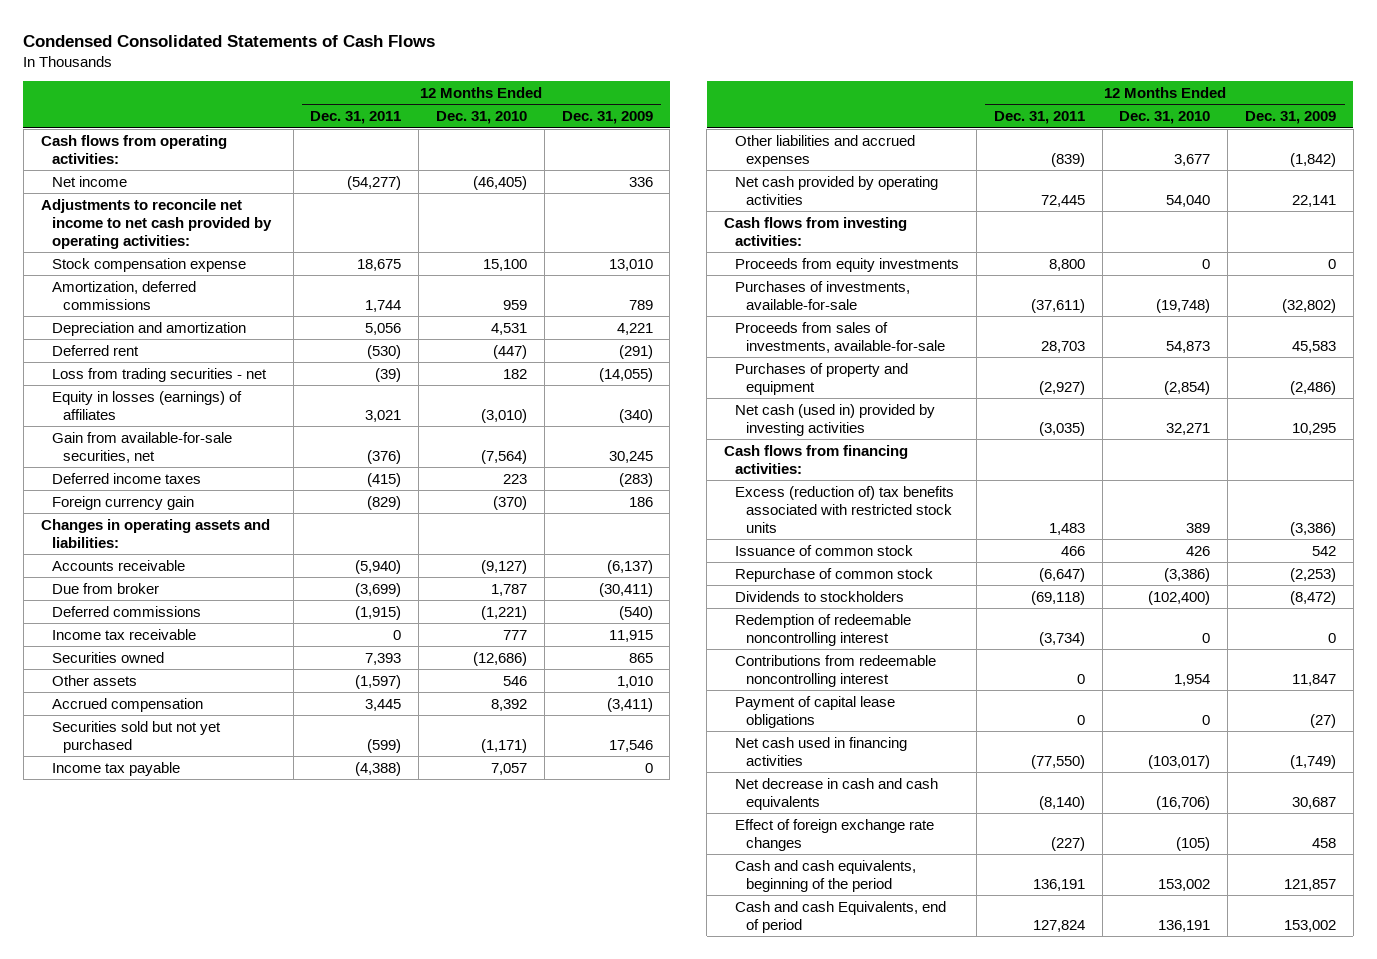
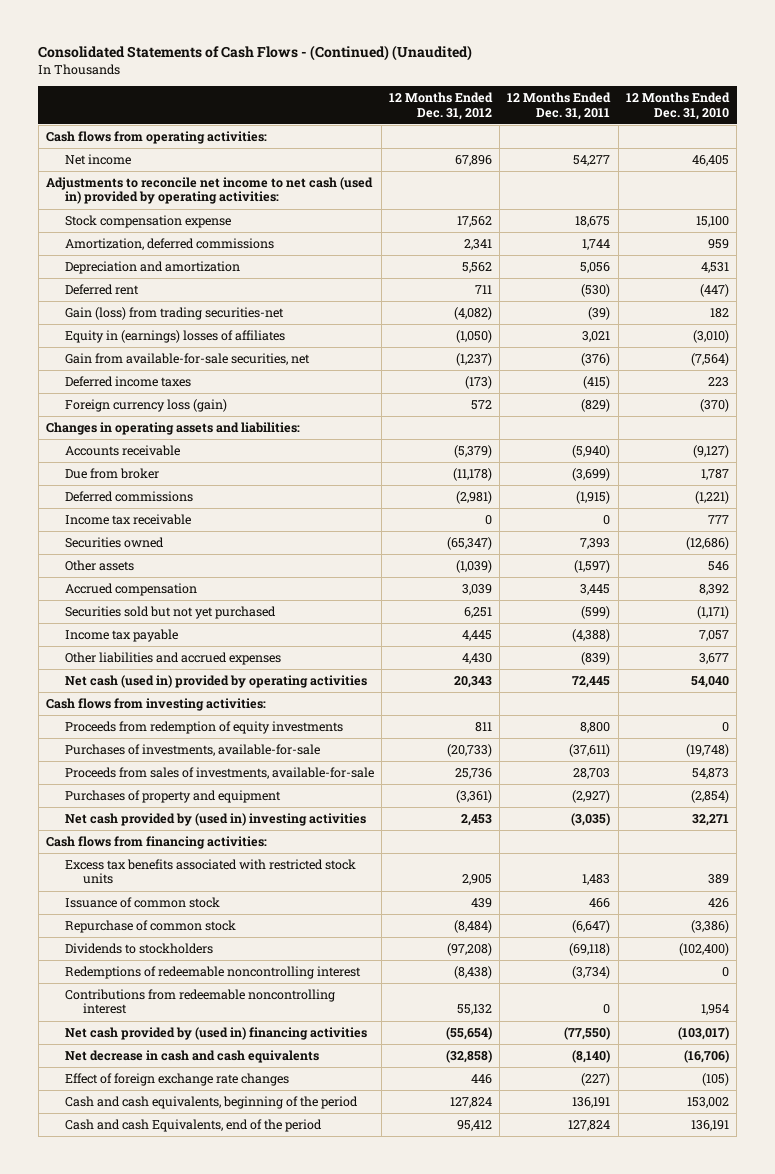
- Condensed Consolidated Statements of Cash Flows
+ Consolidated Statements of Cash Flows - (Continued) (Unaudited)
- | 12 Months Ended Dec. 31, 2011 | 12 Months Ended Dec. 31, 2010 | 12 Months Ended Dec. 31, 2009
+ | 12 Months Ended Dec. 31, 2012 | 12 Months Ended Dec. 31, 2011 | 12 Months Ended Dec. 31, 2010
- Net income | (54,277) | (46,405) | 336
- Adjustments to reconcile net income to net cash provided by operating activities:
+ Net income | 67,896 | 54,277 | 46,405
+ Adjustments to reconcile net income to net cash (used in) provided by operating activities:
- Loss from trading securities - net | (39) | 182 | (14,055)
- Equity in losses (earnings) of affiliates | 3,021 | (3,010) | (340)
+ Gain (loss) from trading securities-net | (4,082) | (39) | 182
+ Equity in (earnings) losses of affiliates | (1,050) | 3,021 | (3,010)
- Foreign currency gain | (829) | (370) | 186
+ Foreign currency loss (gain) | 572 | (829) | (370)
- Net cash provided by operating activities | 72,445 | 54,040 | 22,141
+ Net cash (used in) provided by operating activities | 20,343 | 72,445 | 54,040
- Proceeds from equity investments | 8,800 | 0 | 0
+ Proceeds from redemption of equity investments | 811 | 8,800 | 0
- Net cash (used in) provided by investing activities | (3,035) | 32,271 | 10,295
+ Net cash provided by (used in) investing activities | 2,453 | (3,035) | 32,271
- Excess (reduction of) tax benefits associated with restricted stock units | 1,483 | 389 | (3,386)
+ Excess tax benefits associated with restricted stock units | 2,905 | 1,483 | 389
- Redemption of redeemable noncontrolling interest | (3,734) | 0 | 0
+ Redemptions of redeemable noncontrolling interest | (8,438) | (3,734) | 0
- Payment of capital lease obligations | 0 | 0 | (27)
- Net cash used in financing activities | (77,550) | (103,017) | (1,749)
+ Net cash provided by (used in) financing activities | (55,654) | (77,550) | (103,017)
- Cash and cash Equivalents, end of period | 127,824 | 136,191 | 153,002
+ Cash and cash Equivalents, end of the period | 95,412 | 127,824 | 136,191

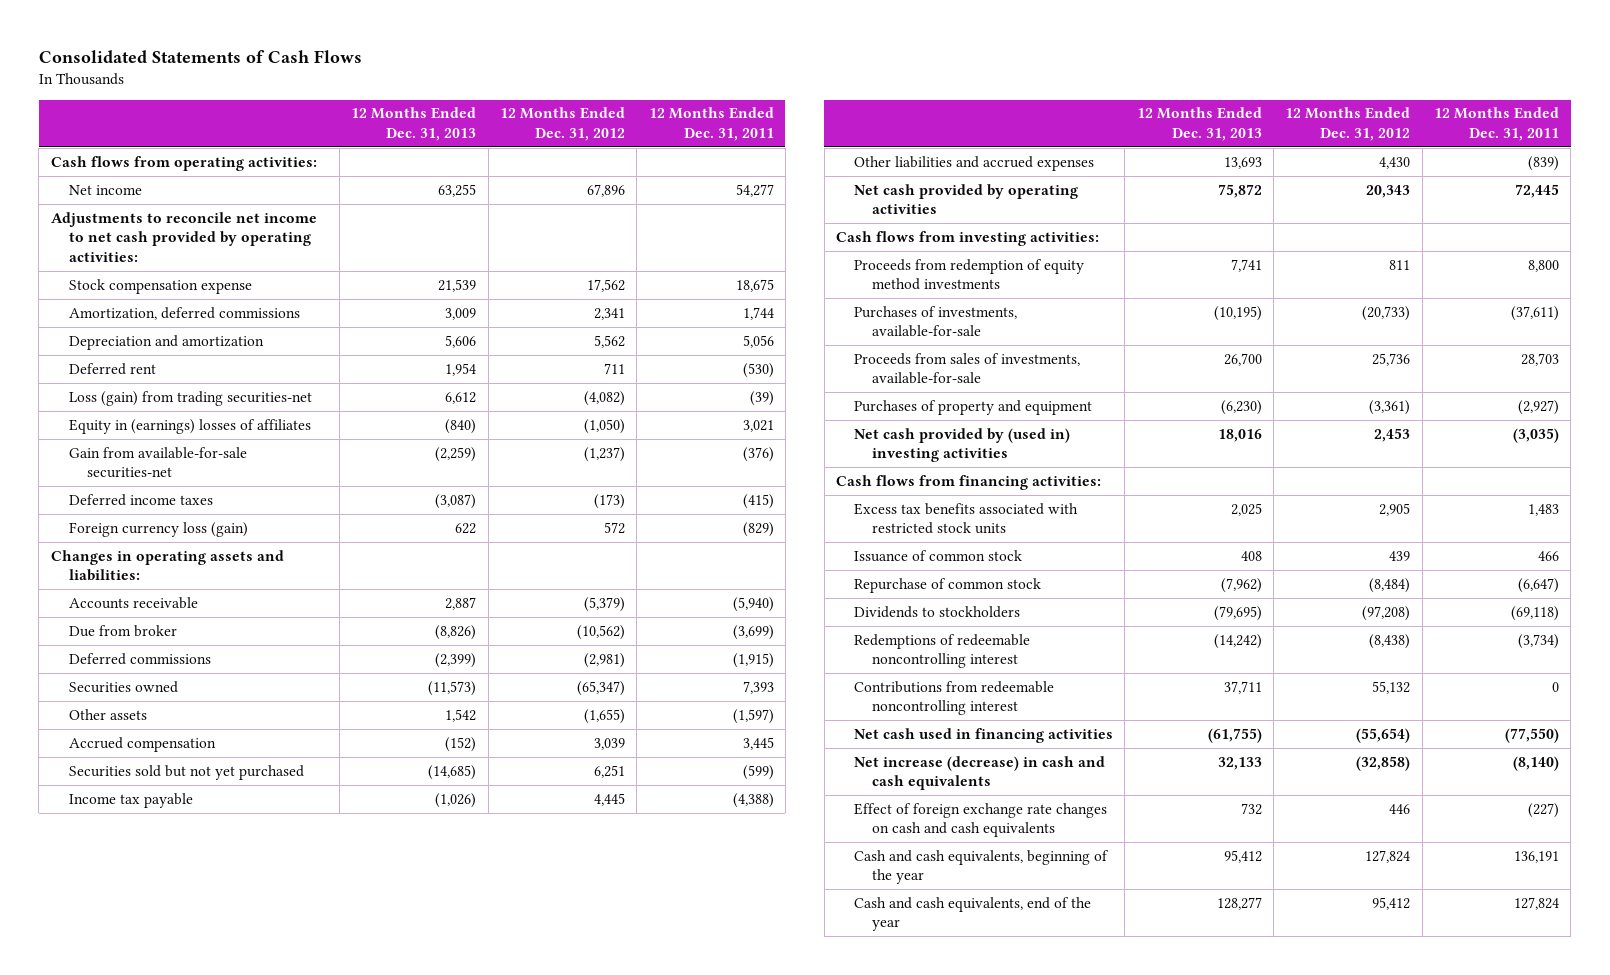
- Consolidated Statements of Cash Flows - (Continued) (Unaudited)
+ Consolidated Statements of Cash Flows
- | 12 Months Ended Dec. 31, 2012 | 12 Months Ended Dec. 31, 2011 | 12 Months Ended Dec. 31, 2010
+ | 12 Months Ended Dec. 31, 2013 | 12 Months Ended Dec. 31, 2012 | 12 Months Ended Dec. 31, 2011
- Adjustments to reconcile net income to net cash (used in) provided by operating activities:
+ Adjustments to reconcile net income to net cash provided by operating activities:
- Gain (loss) from trading securities-net | (4,082) | (39) | 182
+ Loss (gain) from trading securities-net | 6,612 | (4,082) | (39)
- Gain from available-for-sale securities, net | (1,237) | (376) | (7,564)
+ Gain from available-for-sale securities-net | (2,259) | (1,237) | (376)
- Due from broker | (11,178) | (3,699) | 1,787
+ Due from broker | (8,826) | (10,562) | (3,699)
- Income tax receivable | 0 | 0 | 777
- Other assets | (1,039) | (1,597) | 546
+ Other assets | 1,542 | (1,655) | (1,597)
- Net cash (used in) provided by operating activities | 20,343 | 72,445 | 54,040
+ Net cash provided by operating activities | 75,872 | 20,343 | 72,445
- Proceeds from redemption of equity investments | 811 | 8,800 | 0
+ Proceeds from redemption of equity method investments | 7,741 | 811 | 8,800
- Net cash provided by (used in) financing activities | (55,654) | (77,550) | (103,017)
- Net decrease in cash and cash equivalents | (32,858) | (8,140) | (16,706)
- Effect of foreign exchange rate changes | 446 | (227) | (105)
- Cash and cash equivalents, beginning of the period | 127,824 | 136,191 | 153,002
- Cash and cash Equivalents, end of the period | 95,412 | 127,824 | 136,191
+ Net cash used in financing activities | (61,755) | (55,654) | (77,550)
+ Net increase (decrease) in cash and cash equivalents | 32,133 | (32,858) | (8,140)
+ Effect of foreign exchange rate changes on cash and cash equivalents | 732 | 446 | (227)
+ Cash and cash equivalents, beginning of the year | 95,412 | 127,824 | 136,191
+ Cash and cash equivalents, end of the year | 128,277 | 95,412 | 127,824

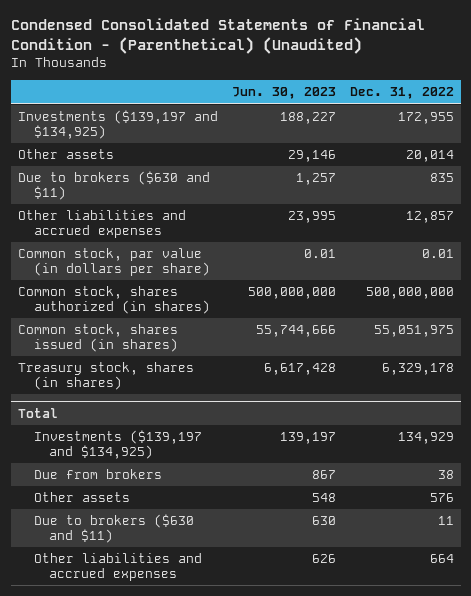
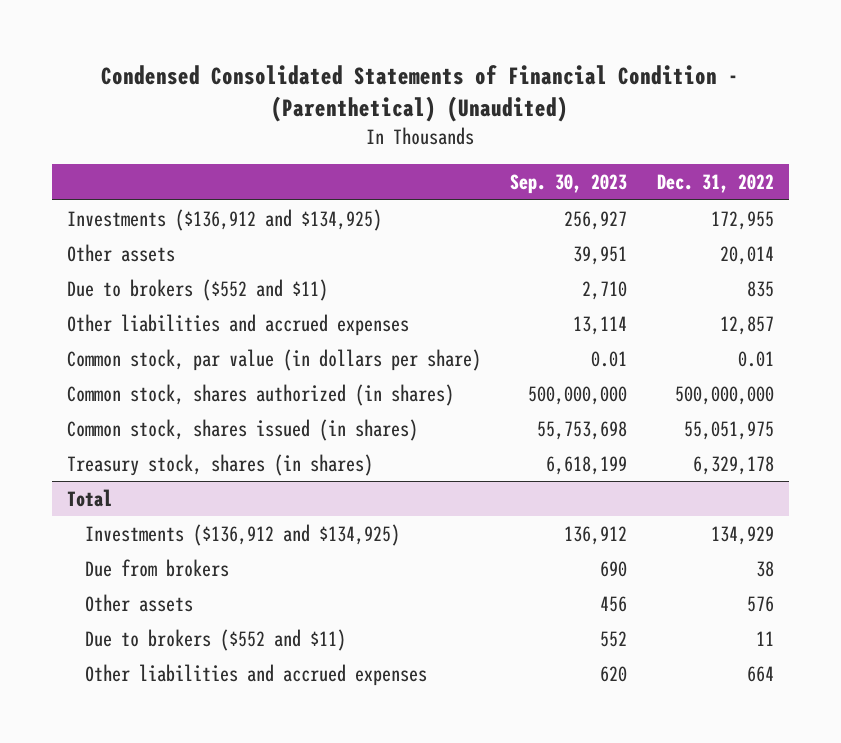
- | Jun. 30, 2023 | Dec. 31, 2022
+ | Sep. 30, 2023 | Dec. 31, 2022
- Investments ($139,197 and $134,925) | 188,227 | 172,955
+ Investments ($136,912 and $134,925) | 256,927 | 172,955
- Due to brokers ($630 and $11) | 1,257 | 835
+ Due to brokers ($552 and $11) | 2,710 | 835
@ Total
- Investments ($139,197 and $134,925) | 139,197 | 134,929
+ Investments ($136,912 and $134,925) | 136,912 | 134,929
- Due to brokers ($630 and $11) | 630 | 11
+ Due to brokers ($552 and $11) | 552 | 11

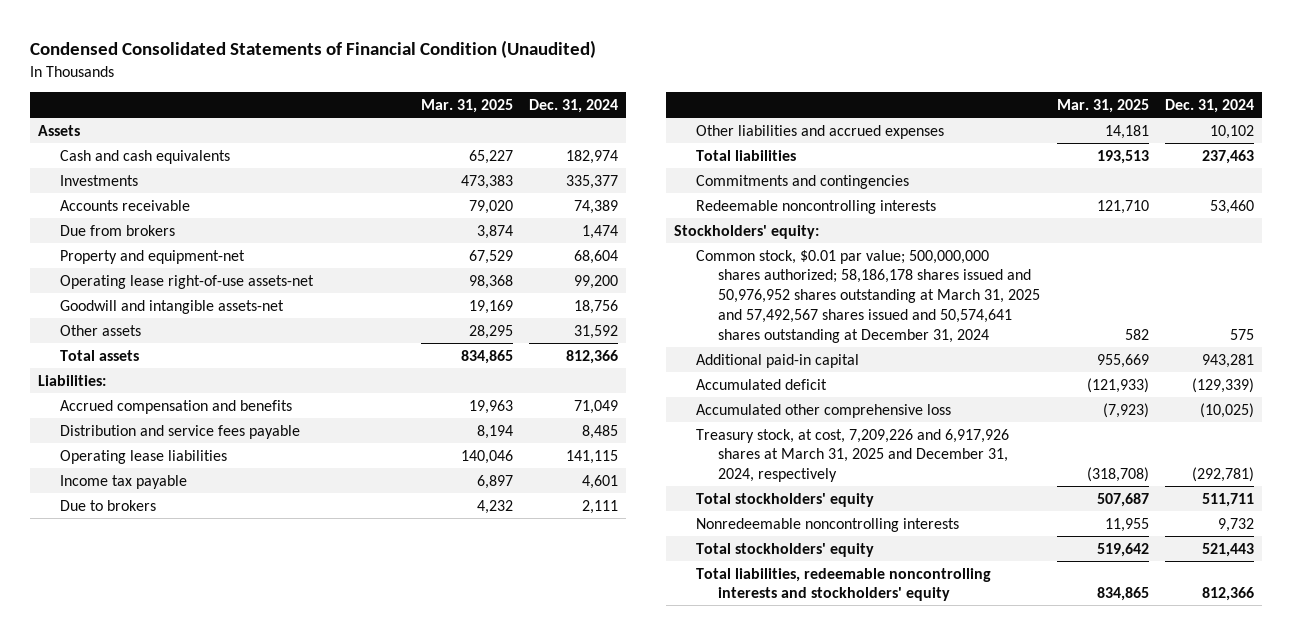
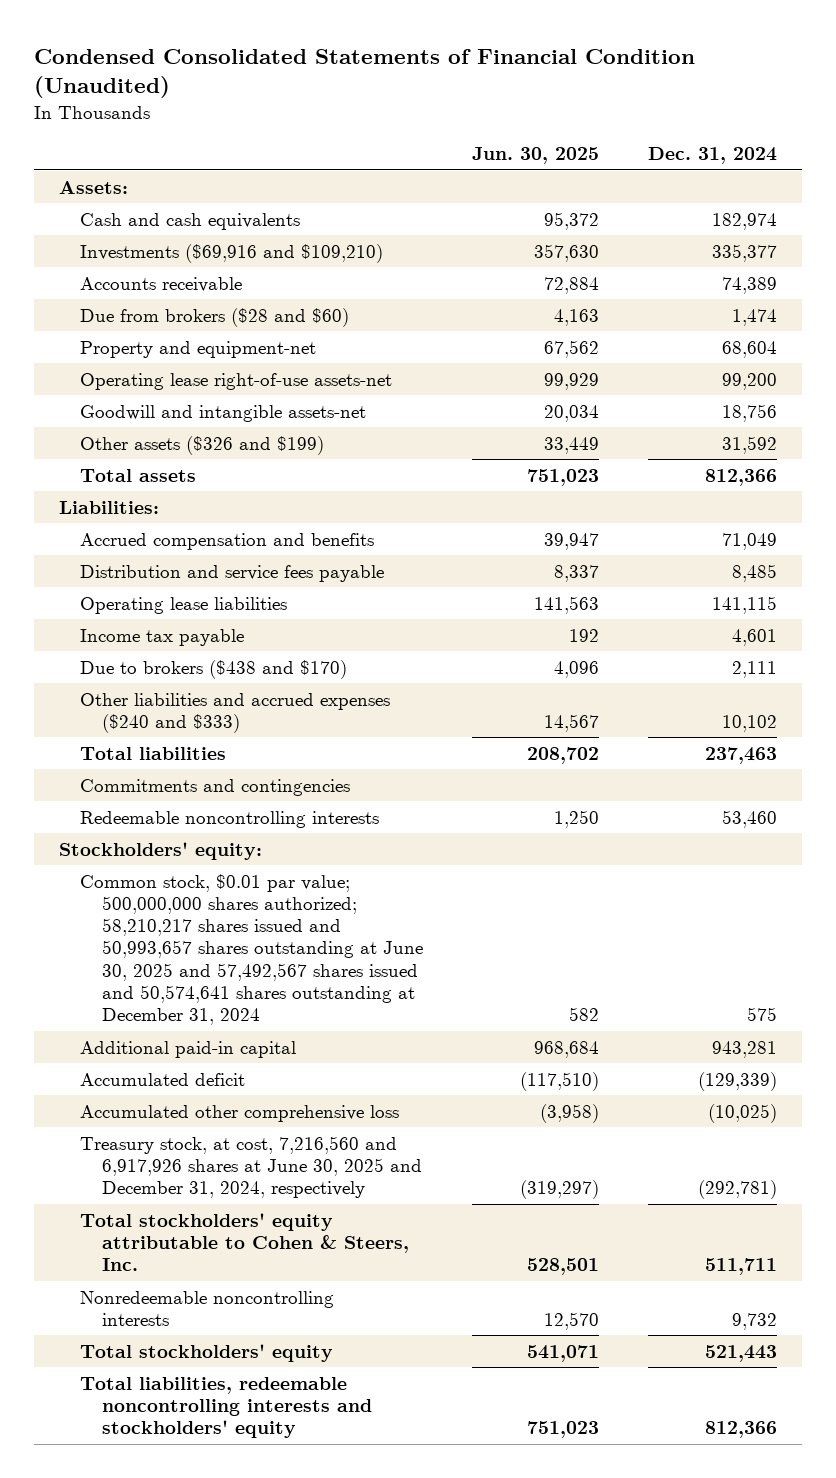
- | Mar. 31, 2025 | Dec. 31, 2024
+ | Jun. 30, 2025 | Dec. 31, 2024
- Assets
+ Assets:
- Investments | 473,383 | 335,377
+ Investments ($69,916 and $109,210) | 357,630 | 335,377
- Due from brokers | 3,874 | 1,474
+ Due from brokers ($28 and $60) | 4,163 | 1,474
- Other assets | 28,295 | 31,592
+ Other assets ($326 and $199) | 33,449 | 31,592
- Due to brokers | 4,232 | 2,111
- Other liabilities and accrued expenses | 14,181 | 10,102
+ Due to brokers ($438 and $170) | 4,096 | 2,111
+ Other liabilities and accrued expenses ($240 and $333) | 14,567 | 10,102
- Common stock, $0.01 par value; 500,000,000 shares authorized; 58,186,178 shares issued and 50,976,952 shares outstanding at March 31, 2025 and 57,492,567 shares issued and 50,574,641 shares outstanding at December 31, 2024 | 582 | 575
+ Common stock, $0.01 par value; 500,000,000 shares authorized; 58,210,217 shares issued and 50,993,657 shares outstanding at June 30, 2025 and 57,492,567 shares issued and 50,574,641 shares outstanding at December 31, 2024 | 582 | 575
- Treasury stock, at cost, 7,209,226 and 6,917,926 shares at March 31, 2025 and December 31, 2024, respectively | (318,708) | (292,781)
- Total stockholders' equity | 507,687 | 511,711
+ Treasury stock, at cost, 7,216,560 and 6,917,926 shares at June 30, 2025 and December 31, 2024, respectively | (319,297) | (292,781)
+ Total stockholders' equity attributable to Cohen & Steers, Inc. | 528,501 | 511,711

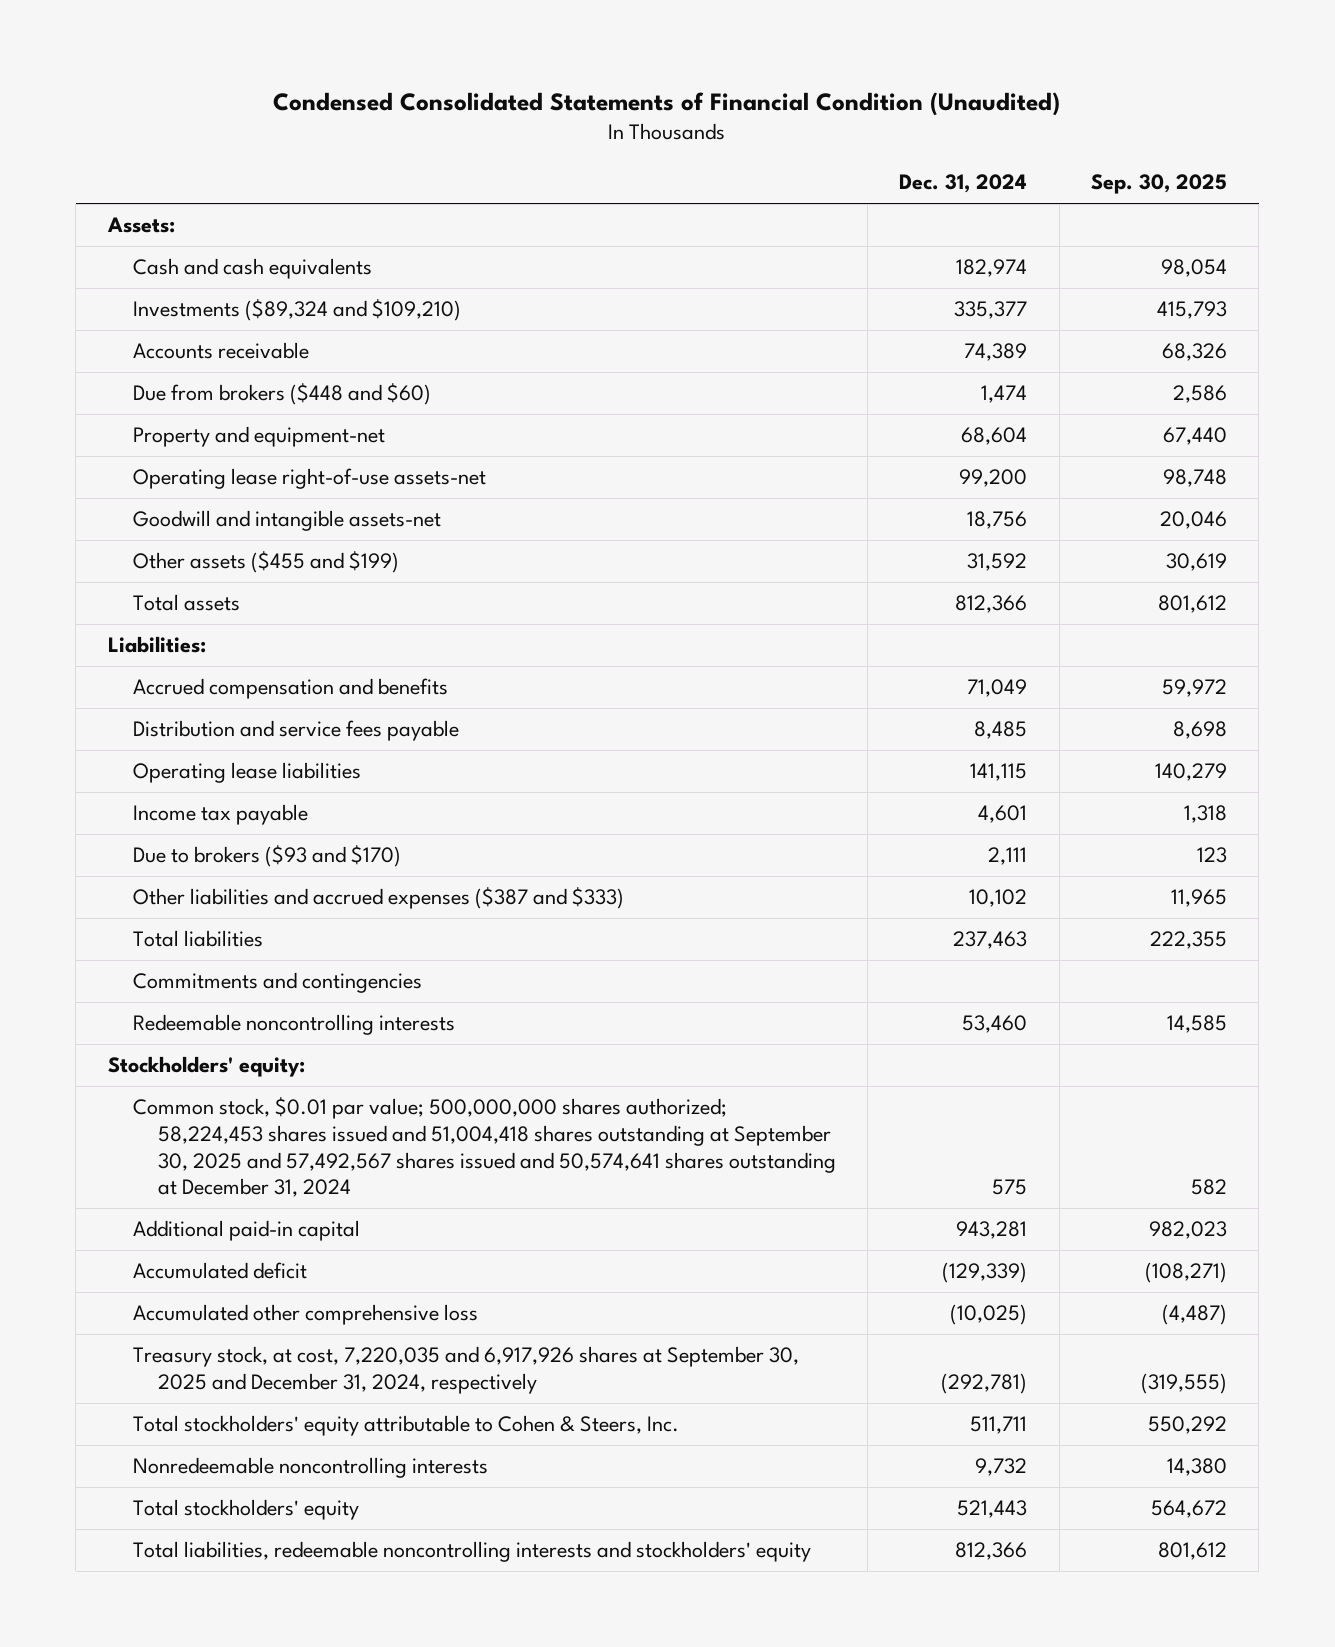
- | Jun. 30, 2025 | Dec. 31, 2024
+ | Dec. 31, 2024 | Sep. 30, 2025
- Investments ($69,916 and $109,210) | 357,630 | 335,377
+ Investments ($89,324 and $109,210) | 335,377 | 415,793
- Due from brokers ($28 and $60) | 4,163 | 1,474
+ Due from brokers ($448 and $60) | 1,474 | 2,586
- Other assets ($326 and $199) | 33,449 | 31,592
+ Other assets ($455 and $199) | 31,592 | 30,619
- Due to brokers ($438 and $170) | 4,096 | 2,111
- Other liabilities and accrued expenses ($240 and $333) | 14,567 | 10,102
+ Due to brokers ($93 and $170) | 2,111 | 123
+ Other liabilities and accrued expenses ($387 and $333) | 10,102 | 11,965
- Common stock, $0.01 par value; 500,000,000 shares authorized; 58,210,217 shares issued and 50,993,657 shares outstanding at June 30, 2025 and 57,492,567 shares issued and 50,574,641 shares outstanding at December 31, 2024 | 582 | 575
+ Common stock, $0.01 par value; 500,000,000 shares authorized; 58,224,453 shares issued and 51,004,418 shares outstanding at September 30, 2025 and 57,492,567 shares issued and 50,574,641 shares outstanding at December 31, 2024 | 575 | 582
- Treasury stock, at cost, 7,216,560 and 6,917,926 shares at June 30, 2025 and December 31, 2024, respectively | (319,297) | (292,781)
+ Treasury stock, at cost, 7,220,035 and 6,917,926 shares at September 30, 2025 and December 31, 2024, respectively | (292,781) | (319,555)

